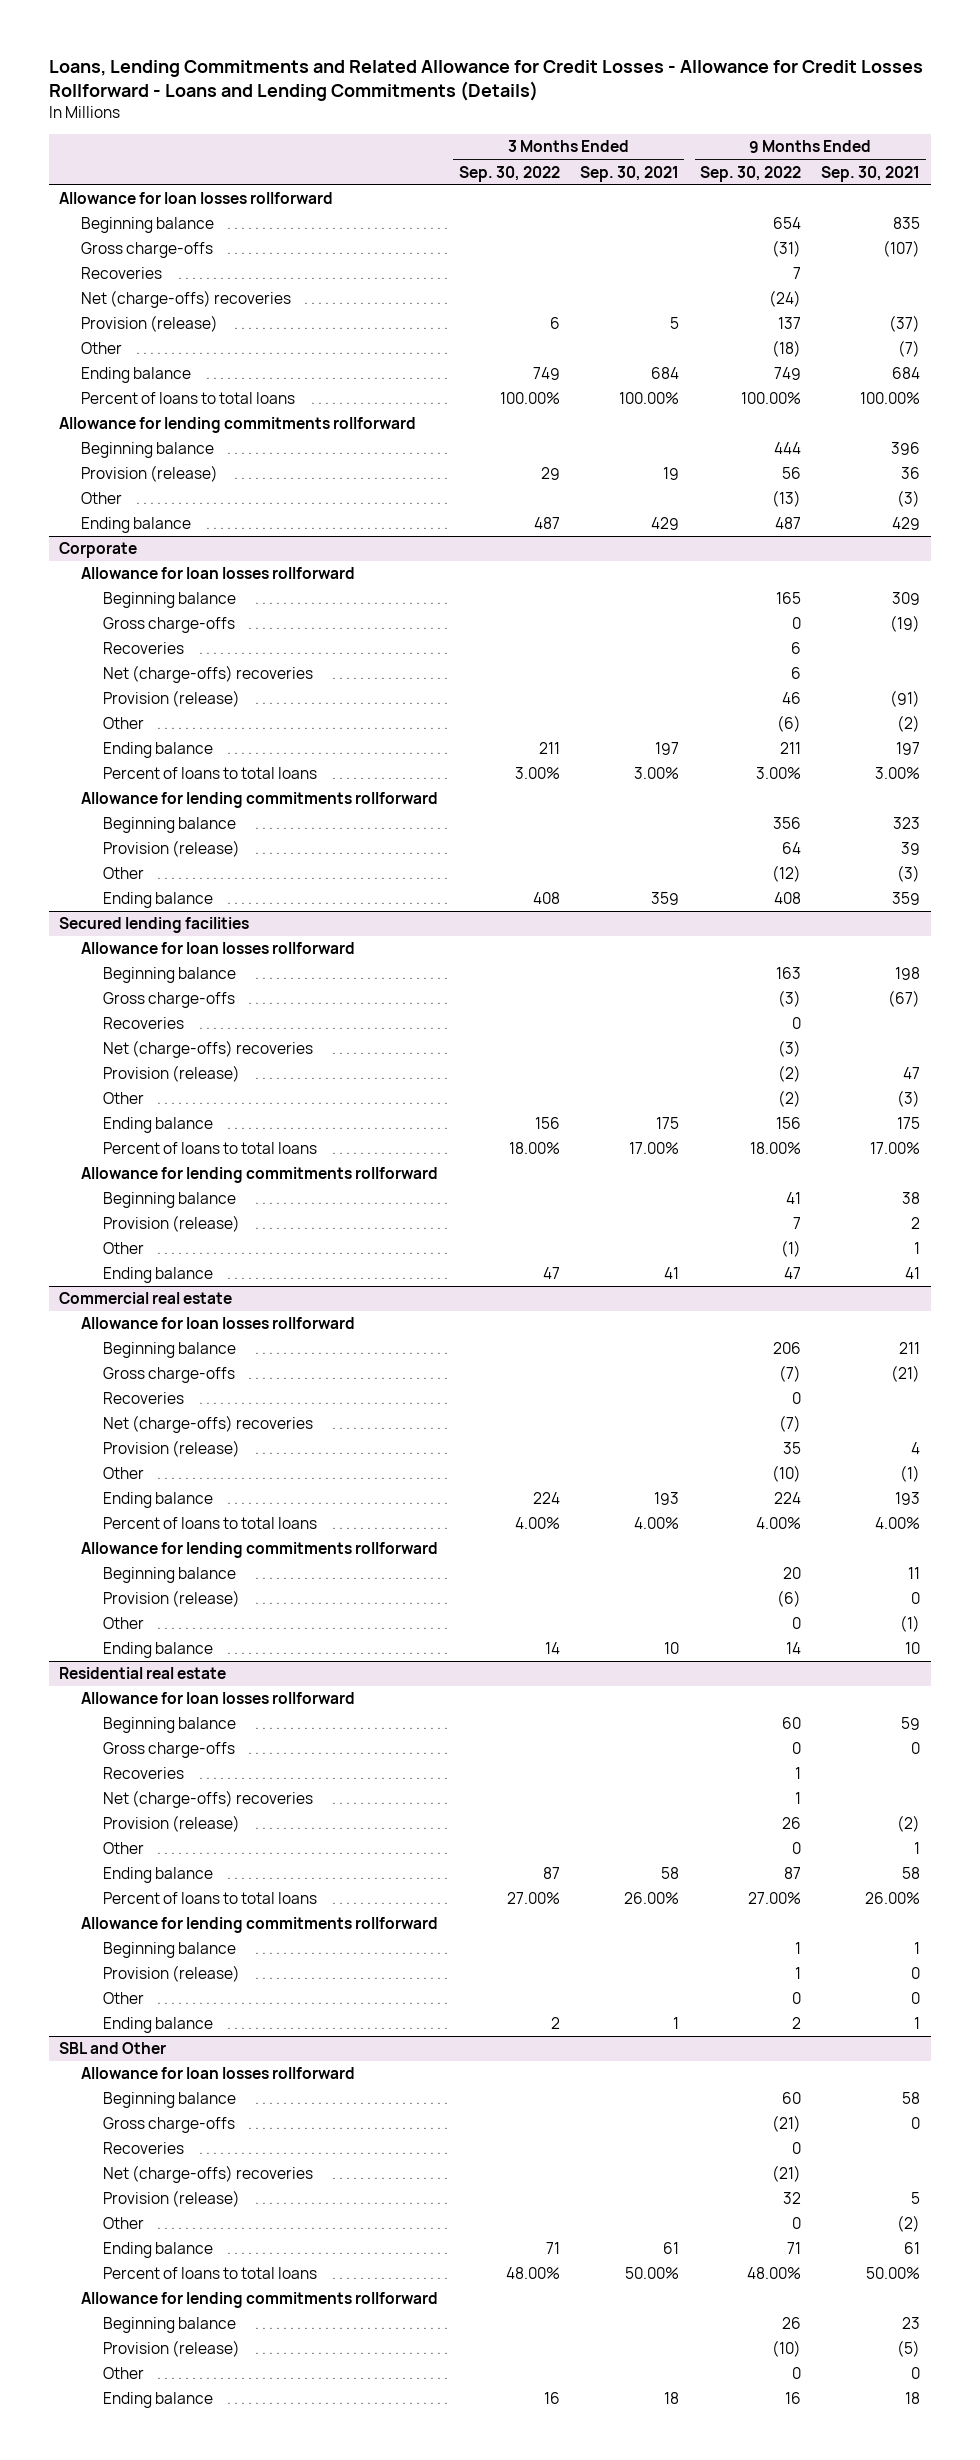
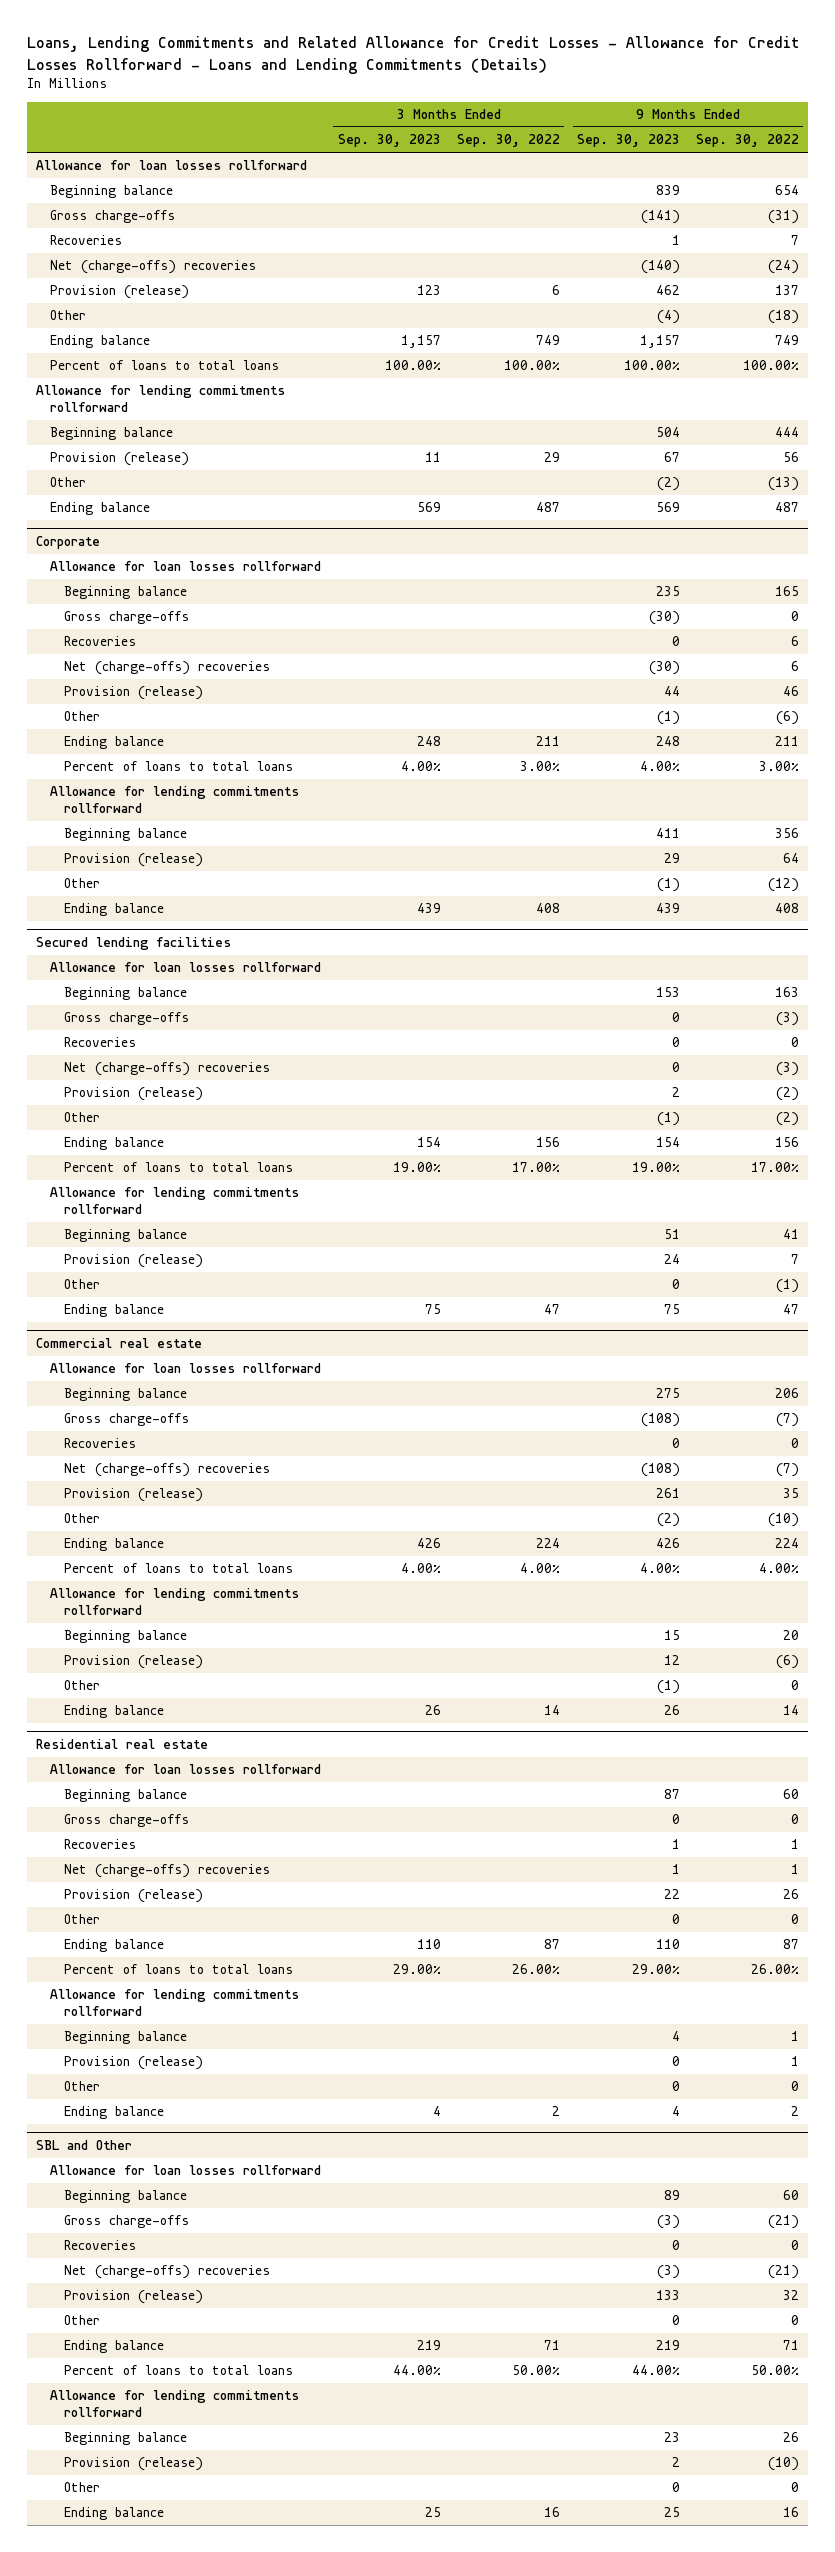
- | 3 Months Ended Sep. 30, 2022 | 3 Months Ended Sep. 30, 2021 | 9 Months Ended Sep. 30, 2022 | 9 Months Ended Sep. 30, 2021
+ | 3 Months Ended Sep. 30, 2023 | 3 Months Ended Sep. 30, 2022 | 9 Months Ended Sep. 30, 2023 | 9 Months Ended Sep. 30, 2022
@ Secured lending facilities
- Percent of loans to total loans | 18.00% | 17.00% | 18.00% | 17.00%
+ Percent of loans to total loans | 19.00% | 17.00% | 19.00% | 17.00%
@ Residential real estate
- Percent of loans to total loans | 27.00% | 26.00% | 27.00% | 26.00%
+ Percent of loans to total loans | 29.00% | 26.00% | 29.00% | 26.00%
@ SBL and Other
- Percent of loans to total loans | 48.00% | 50.00% | 48.00% | 50.00%
+ Percent of loans to total loans | 44.00% | 50.00% | 44.00% | 50.00%

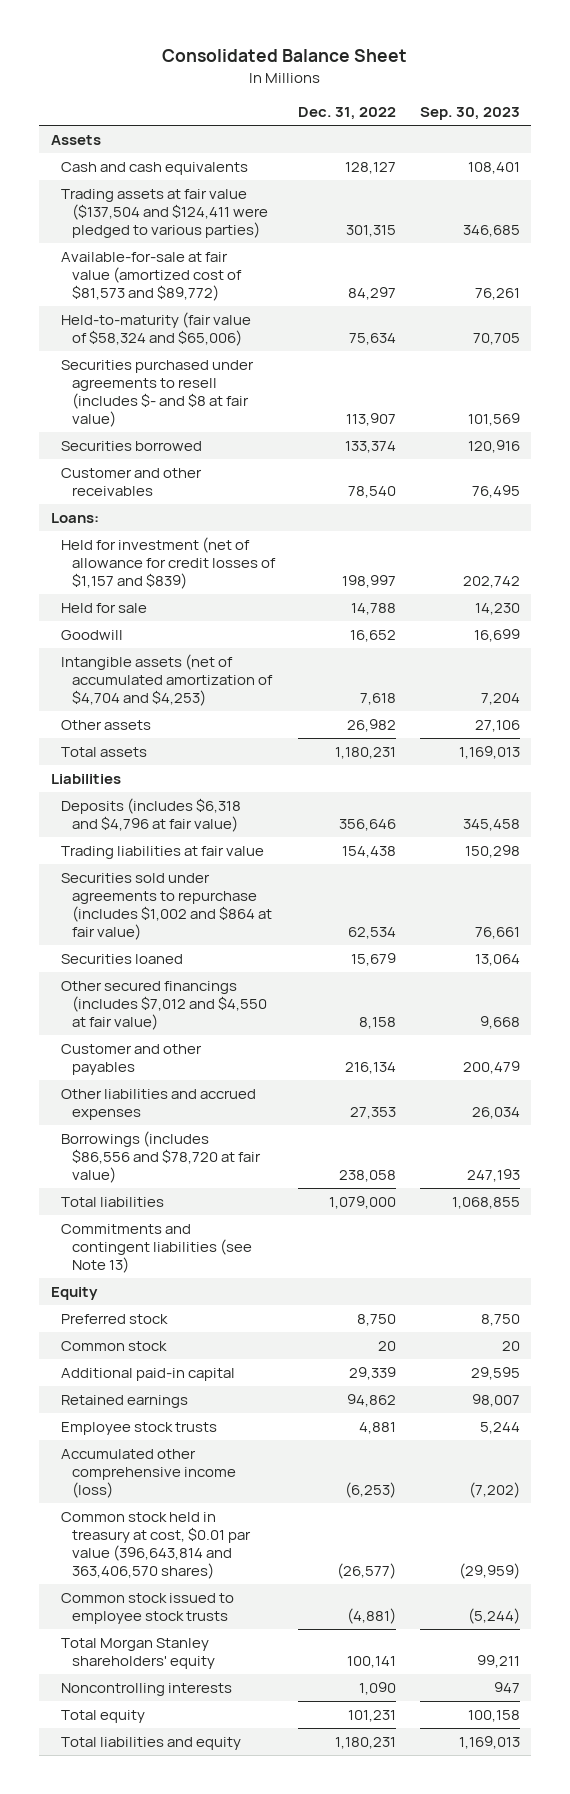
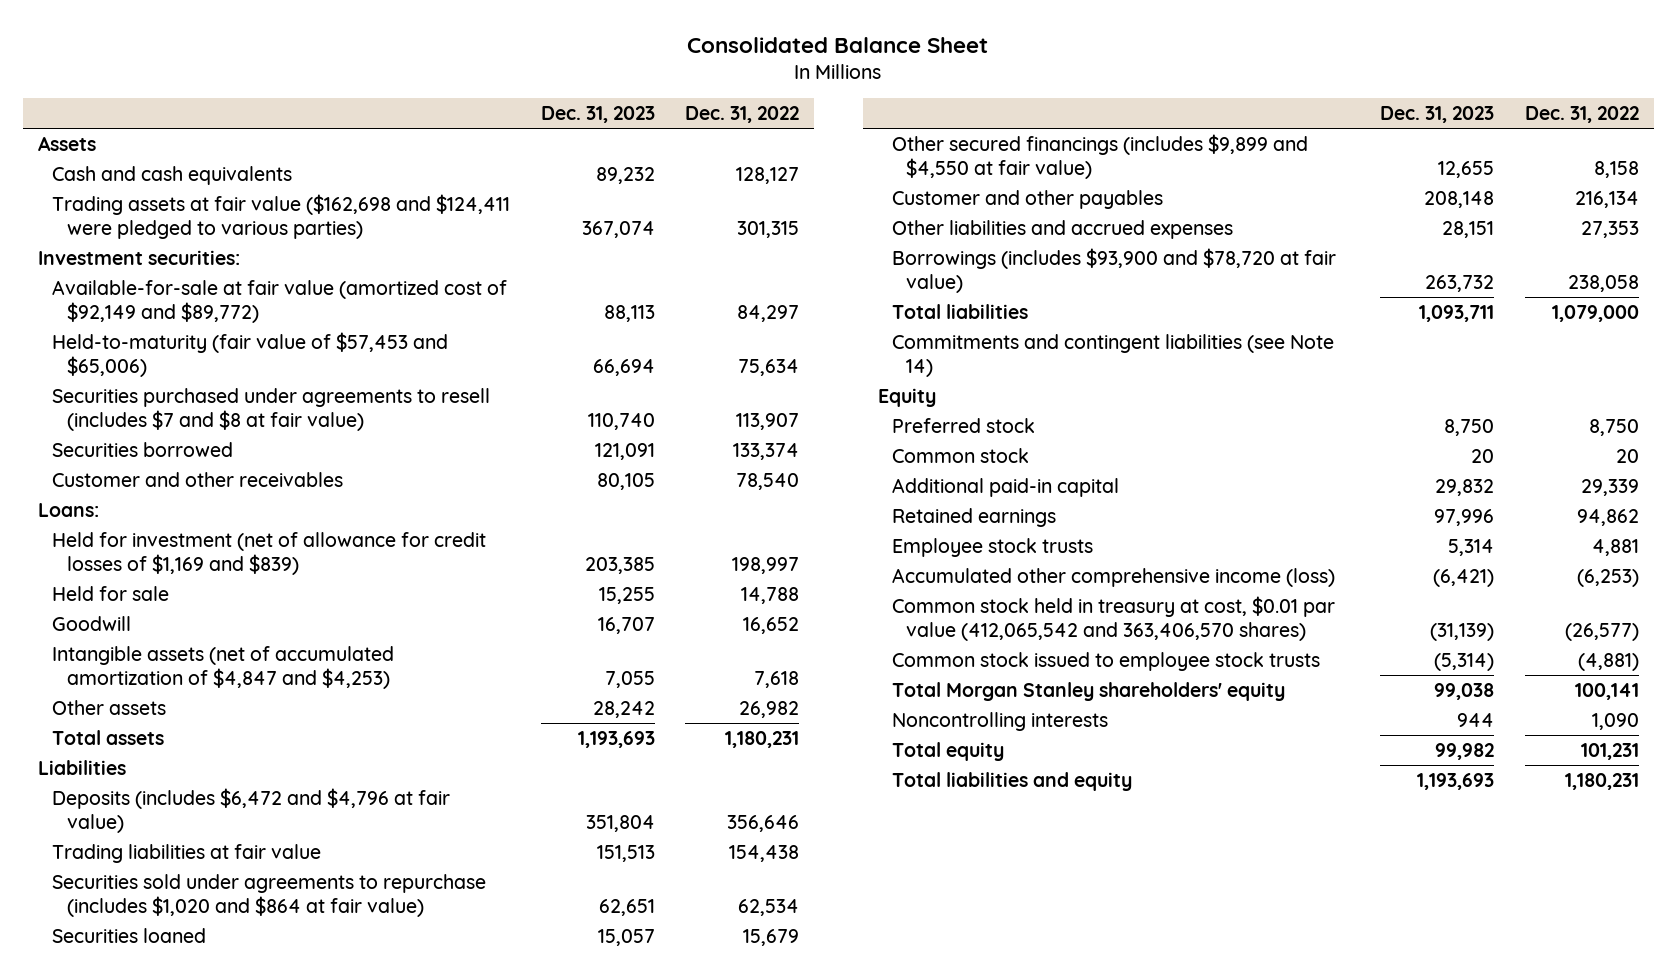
- | Dec. 31, 2022 | Sep. 30, 2023
+ | Dec. 31, 2023 | Dec. 31, 2022
- Trading assets at fair value ($137,504 and $124,411 were pledged to various parties) | 301,315 | 346,685
- Available-for-sale at fair value (amortized cost of $81,573 and $89,772) | 84,297 | 76,261
- Held-to-maturity (fair value of $58,324 and $65,006) | 75,634 | 70,705
- Securities purchased under agreements to resell (includes $- and $8 at fair value) | 113,907 | 101,569
+ Trading assets at fair value ($162,698 and $124,411 were pledged to various parties) | 367,074 | 301,315
+ Investment securities:
+ Available-for-sale at fair value (amortized cost of $92,149 and $89,772) | 88,113 | 84,297
+ Held-to-maturity (fair value of $57,453 and $65,006) | 66,694 | 75,634
+ Securities purchased under agreements to resell (includes $7 and $8 at fair value) | 110,740 | 113,907
- Held for investment (net of allowance for credit losses of $1,157 and $839) | 198,997 | 202,742
+ Held for investment (net of allowance for credit losses of $1,169 and $839) | 203,385 | 198,997
- Intangible assets (net of accumulated amortization of $4,704 and $4,253) | 7,618 | 7,204
+ Intangible assets (net of accumulated amortization of $4,847 and $4,253) | 7,055 | 7,618
- Deposits (includes $6,318 and $4,796 at fair value) | 356,646 | 345,458
+ Deposits (includes $6,472 and $4,796 at fair value) | 351,804 | 356,646
- Securities sold under agreements to repurchase (includes $1,002 and $864 at fair value) | 62,534 | 76,661
+ Securities sold under agreements to repurchase (includes $1,020 and $864 at fair value) | 62,651 | 62,534
- Other secured financings (includes $7,012 and $4,550 at fair value) | 8,158 | 9,668
+ Other secured financings (includes $9,899 and $4,550 at fair value) | 12,655 | 8,158
- Borrowings (includes $86,556 and $78,720 at fair value) | 238,058 | 247,193
+ Borrowings (includes $93,900 and $78,720 at fair value) | 263,732 | 238,058
- Commitments and contingent liabilities (see Note 13)
+ Commitments and contingent liabilities (see Note 14)
- Common stock held in treasury at cost, $0.01 par value (396,643,814 and 363,406,570 shares) | (26,577) | (29,959)
+ Common stock held in treasury at cost, $0.01 par value (412,065,542 and 363,406,570 shares) | (31,139) | (26,577)

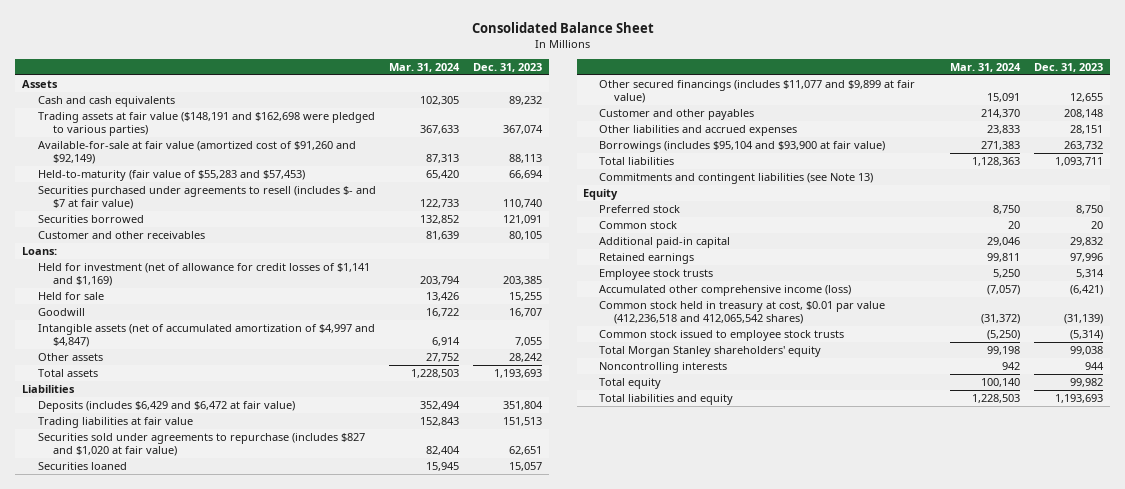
- | Dec. 31, 2023 | Dec. 31, 2022
+ | Mar. 31, 2024 | Dec. 31, 2023
- Trading assets at fair value ($162,698 and $124,411 were pledged to various parties) | 367,074 | 301,315
- Investment securities:
- Available-for-sale at fair value (amortized cost of $92,149 and $89,772) | 88,113 | 84,297
- Held-to-maturity (fair value of $57,453 and $65,006) | 66,694 | 75,634
- Securities purchased under agreements to resell (includes $7 and $8 at fair value) | 110,740 | 113,907
+ Trading assets at fair value ($148,191 and $162,698 were pledged to various parties) | 367,633 | 367,074
+ Available-for-sale at fair value (amortized cost of $91,260 and $92,149) | 87,313 | 88,113
+ Held-to-maturity (fair value of $55,283 and $57,453) | 65,420 | 66,694
+ Securities purchased under agreements to resell (includes $- and $7 at fair value) | 122,733 | 110,740
- Held for investment (net of allowance for credit losses of $1,169 and $839) | 203,385 | 198,997
+ Held for investment (net of allowance for credit losses of $1,141 and $1,169) | 203,794 | 203,385
- Intangible assets (net of accumulated amortization of $4,847 and $4,253) | 7,055 | 7,618
+ Intangible assets (net of accumulated amortization of $4,997 and $4,847) | 6,914 | 7,055
- Deposits (includes $6,472 and $4,796 at fair value) | 351,804 | 356,646
+ Deposits (includes $6,429 and $6,472 at fair value) | 352,494 | 351,804
- Securities sold under agreements to repurchase (includes $1,020 and $864 at fair value) | 62,651 | 62,534
+ Securities sold under agreements to repurchase (includes $827 and $1,020 at fair value) | 82,404 | 62,651
- Other secured financings (includes $9,899 and $4,550 at fair value) | 12,655 | 8,158
+ Other secured financings (includes $11,077 and $9,899 at fair value) | 15,091 | 12,655
- Borrowings (includes $93,900 and $78,720 at fair value) | 263,732 | 238,058
+ Borrowings (includes $95,104 and $93,900 at fair value) | 271,383 | 263,732
- Commitments and contingent liabilities (see Note 14)
+ Commitments and contingent liabilities (see Note 13)
- Common stock held in treasury at cost, $0.01 par value (412,065,542 and 363,406,570 shares) | (31,139) | (26,577)
+ Common stock held in treasury at cost, $0.01 par value (412,236,518 and 412,065,542 shares) | (31,372) | (31,139)

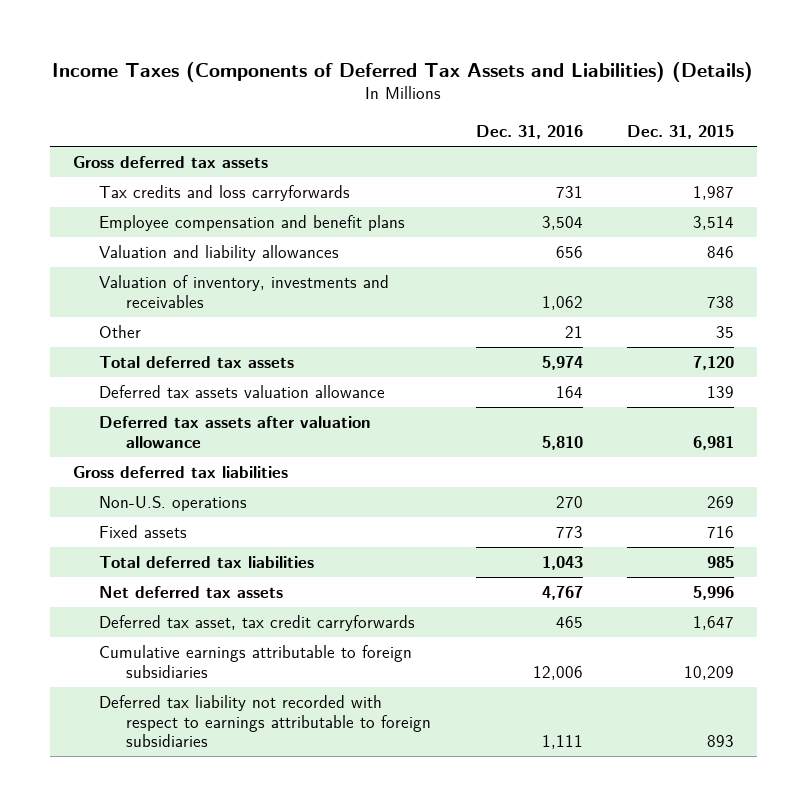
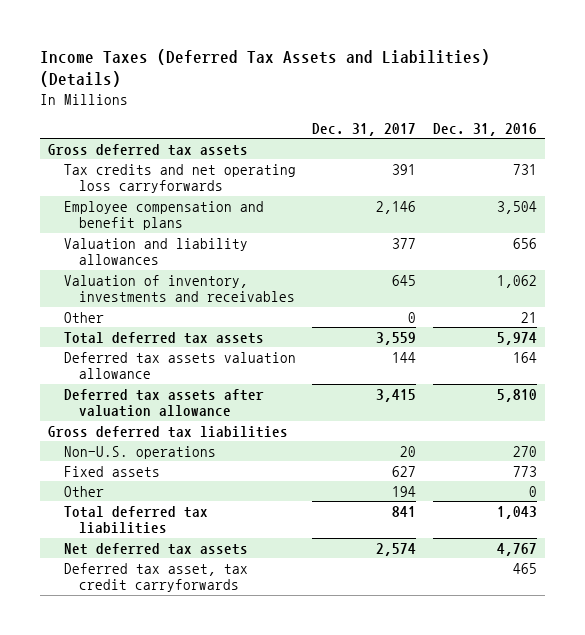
- Income Taxes (Components of Deferred Tax Assets and Liabilities) (Details)
+ Income Taxes (Deferred Tax Assets and Liabilities) (Details)
- | Dec. 31, 2016 | Dec. 31, 2015
+ | Dec. 31, 2017 | Dec. 31, 2016
- Tax credits and loss carryforwards | 731 | 1,987
+ Tax credits and net operating loss carryforwards | 391 | 731
+ Other | 194 | 0
- Cumulative earnings attributable to foreign subsidiaries | 12,006 | 10,209
- Deferred tax liability not recorded with respect to earnings attributable to foreign subsidiaries | 1,111 | 893

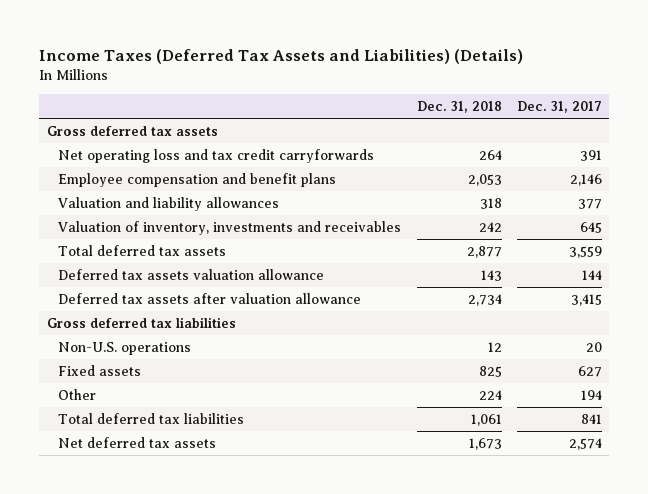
- | Dec. 31, 2017 | Dec. 31, 2016
+ | Dec. 31, 2018 | Dec. 31, 2017
- Tax credits and net operating loss carryforwards | 391 | 731
+ Net operating loss and tax credit carryforwards | 264 | 391
- Other | 0 | 21
- Deferred tax asset, tax credit carryforwards | | 465

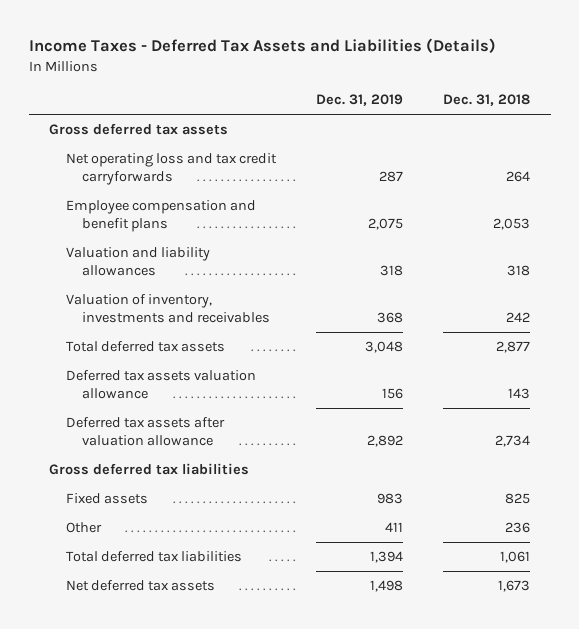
- Income Taxes (Deferred Tax Assets and Liabilities) (Details)
+ Income Taxes - Deferred Tax Assets and Liabilities (Details)
- | Dec. 31, 2018 | Dec. 31, 2017
+ | Dec. 31, 2019 | Dec. 31, 2018
- Non-U.S. operations | 12 | 20
- Other | 224 | 194
+ Other | 411 | 236

